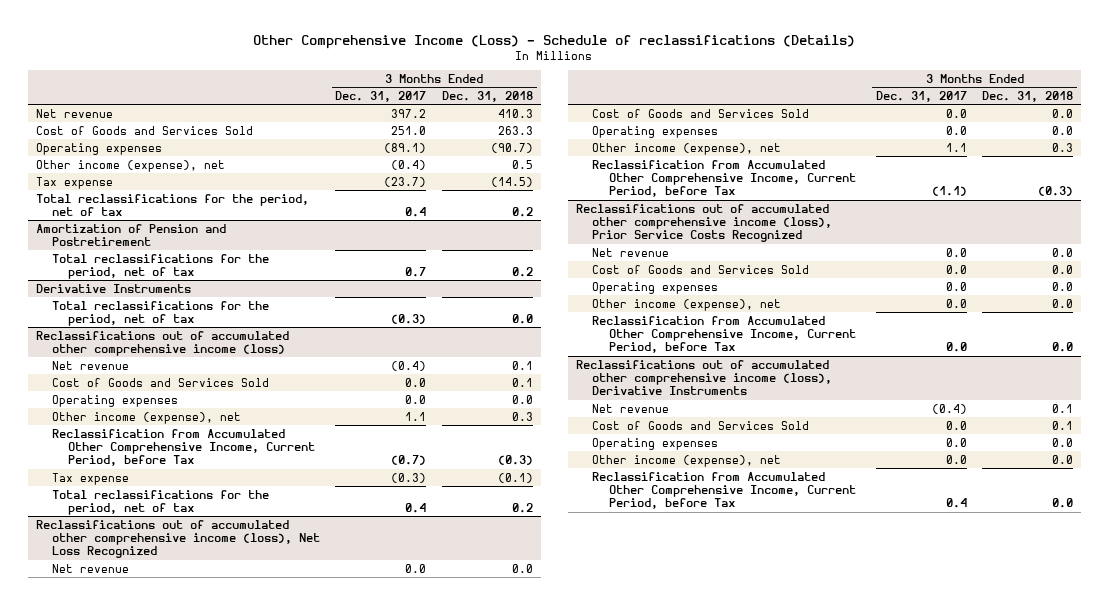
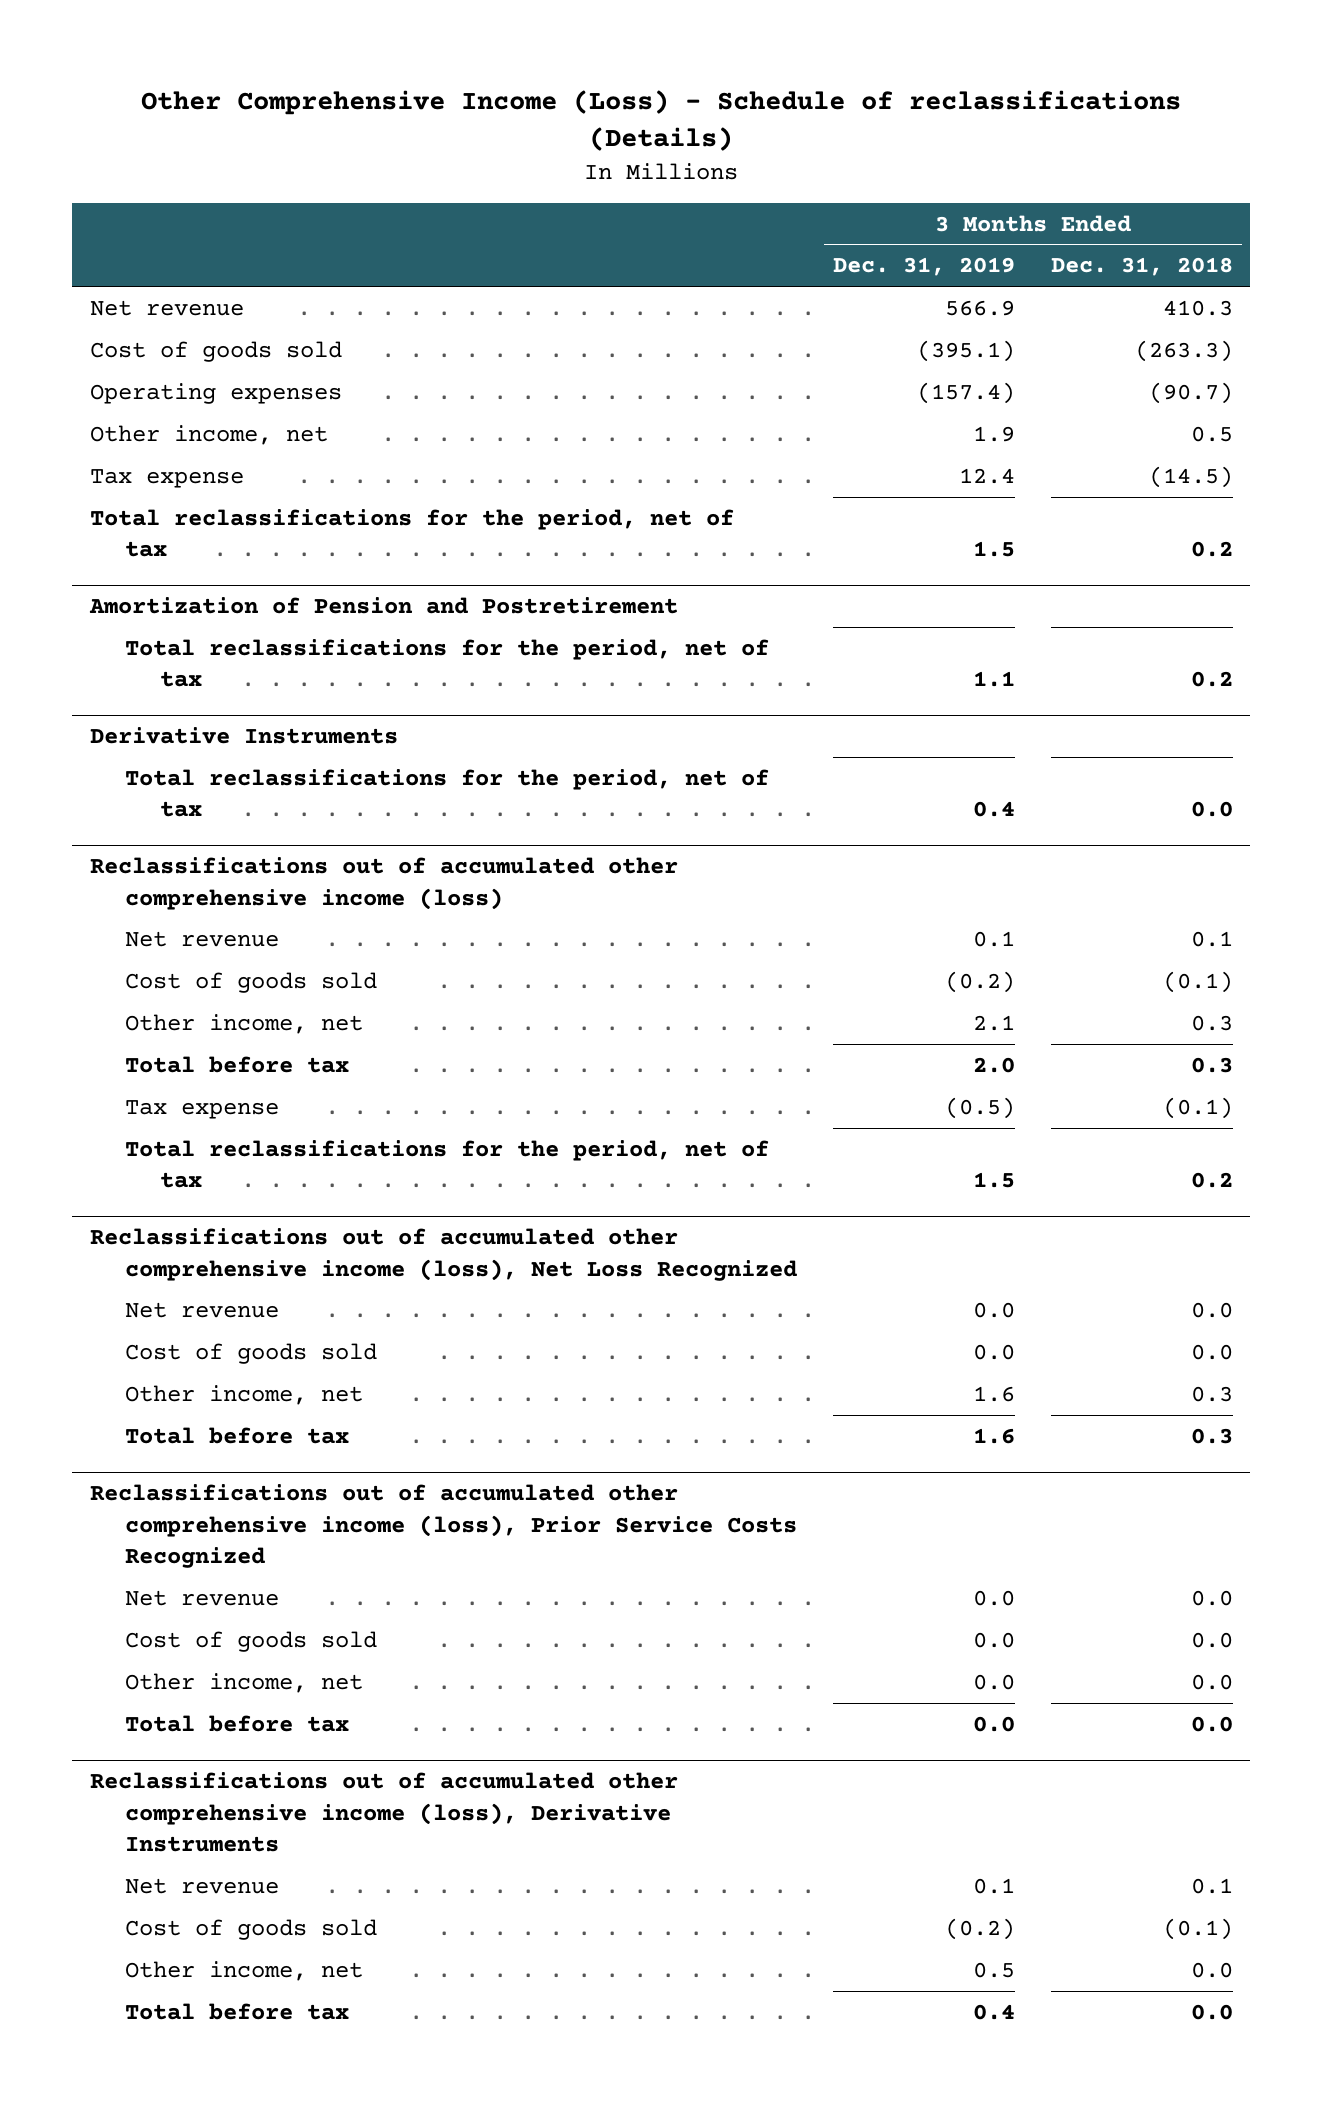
- | 3 Months Ended Dec. 31, 2017 | 3 Months Ended Dec. 31, 2018
+ | 3 Months Ended Dec. 31, 2019 | 3 Months Ended Dec. 31, 2018
- Cost of Goods and Services Sold | 251.0 | 263.3
+ Cost of goods sold | (395.1) | (263.3)
- Other income (expense), net | (0.4) | 0.5
+ Other income, net | 1.9 | 0.5
@ Reclassifications out of accumulated other comprehensive income (loss)
- Cost of Goods and Services Sold | 0.0 | 0.1
- Operating expenses | 0.0 | 0.0
- Other income (expense), net | 1.1 | 0.3
- Reclassification from Accumulated Other Comprehensive Income, Current Period, before Tax | (0.7) | (0.3)
+ Cost of goods sold | (0.2) | (0.1)
+ Other income, net | 2.1 | 0.3
+ Total before tax | 2.0 | 0.3
@ Reclassifications out of accumulated other comprehensive income (loss), Net Loss Recognized
- Cost of Goods and Services Sold | 0.0 | 0.0
- Operating expenses | 0.0 | 0.0
- Other income (expense), net | 1.1 | 0.3
- Reclassification from Accumulated Other Comprehensive Income, Current Period, before Tax | (1.1) | (0.3)
+ Cost of goods sold | 0.0 | 0.0
+ Other income, net | 1.6 | 0.3
+ Total before tax | 1.6 | 0.3
@ Reclassifications out of accumulated other comprehensive income (loss), Prior Service Costs Recognized
- Cost of Goods and Services Sold | 0.0 | 0.0
- Operating expenses | 0.0 | 0.0
- Other income (expense), net | 0.0 | 0.0
- Reclassification from Accumulated Other Comprehensive Income, Current Period, before Tax | 0.0 | 0.0
+ Cost of goods sold | 0.0 | 0.0
+ Other income, net | 0.0 | 0.0
+ Total before tax | 0.0 | 0.0
@ Reclassifications out of accumulated other comprehensive income (loss), Derivative Instruments
- Cost of Goods and Services Sold | 0.0 | 0.1
- Operating expenses | 0.0 | 0.0
- Other income (expense), net | 0.0 | 0.0
- Reclassification from Accumulated Other Comprehensive Income, Current Period, before Tax | 0.4 | 0.0
+ Cost of goods sold | (0.2) | (0.1)
+ Other income, net | 0.5 | 0.0
+ Total before tax | 0.4 | 0.0

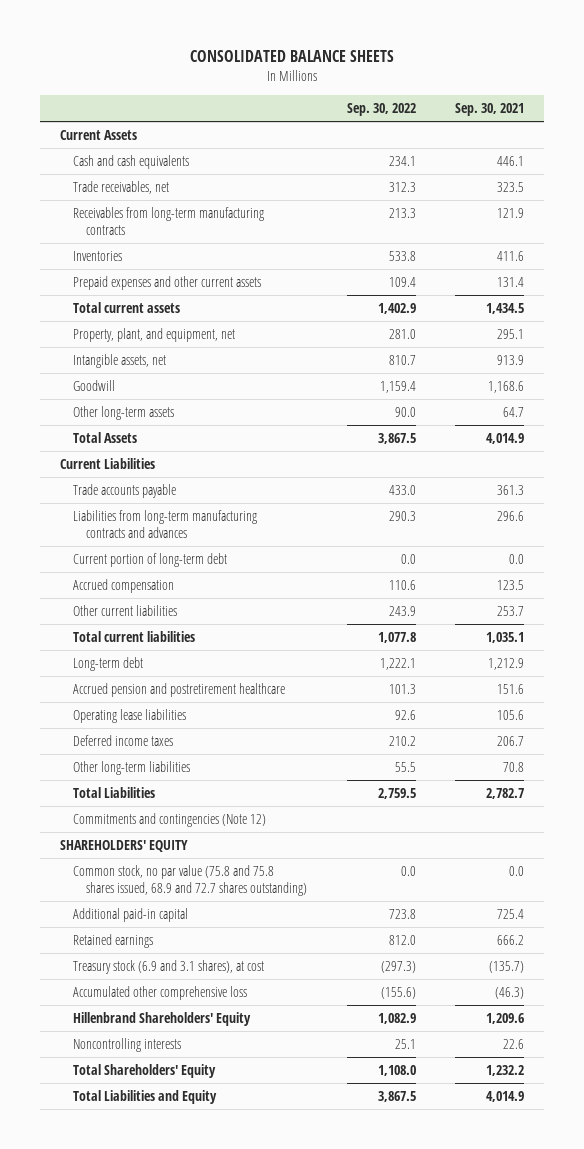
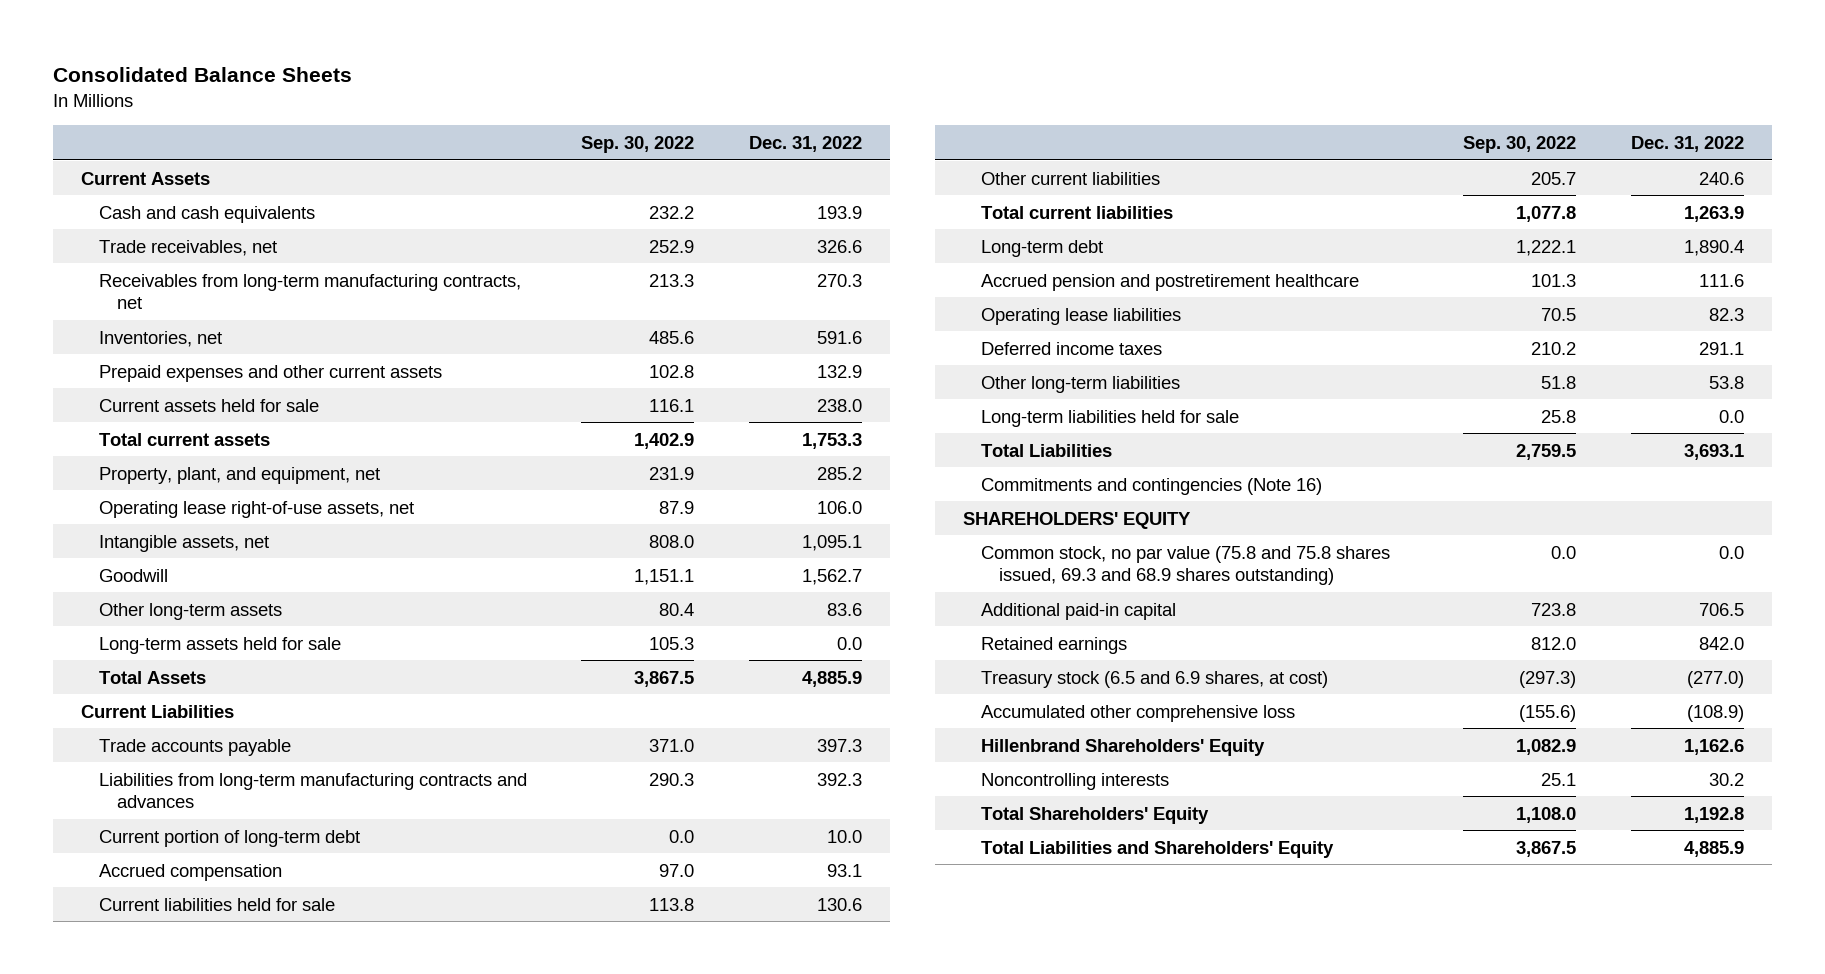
- CONSOLIDATED BALANCE SHEETS
+ Consolidated Balance Sheets
- | Sep. 30, 2022 | Sep. 30, 2021
+ | Sep. 30, 2022 | Dec. 31, 2022
- Cash and cash equivalents | 234.1 | 446.1
- Trade receivables, net | 312.3 | 323.5
- Receivables from long-term manufacturing contracts | 213.3 | 121.9
- Inventories | 533.8 | 411.6
- Prepaid expenses and other current assets | 109.4 | 131.4
+ Cash and cash equivalents | 232.2 | 193.9
+ Trade receivables, net | 252.9 | 326.6
+ Receivables from long-term manufacturing contracts, net | 213.3 | 270.3
+ Inventories, net | 485.6 | 591.6
+ Prepaid expenses and other current assets | 102.8 | 132.9
+ Current assets held for sale | 116.1 | 238.0
- Property, plant, and equipment, net | 281.0 | 295.1
- Intangible assets, net | 810.7 | 913.9
- Goodwill | 1,159.4 | 1,168.6
- Other long-term assets | 90.0 | 64.7
+ Property, plant, and equipment, net | 231.9 | 285.2
+ Operating lease right-of-use assets, net | 87.9 | 106.0
+ Intangible assets, net | 808.0 | 1,095.1
+ Goodwill | 1,151.1 | 1,562.7
+ Other long-term assets | 80.4 | 83.6
+ Long-term assets held for sale | 105.3 | 0.0
- Trade accounts payable | 433.0 | 361.3
+ Trade accounts payable | 371.0 | 397.3
- Accrued compensation | 110.6 | 123.5
- Other current liabilities | 243.9 | 253.7
+ Accrued compensation | 97.0 | 93.1
+ Current liabilities held for sale | 113.8 | 130.6
+ Other current liabilities | 205.7 | 240.6
- Operating lease liabilities | 92.6 | 105.6
+ Operating lease liabilities | 70.5 | 82.3
- Other long-term liabilities | 55.5 | 70.8
+ Other long-term liabilities | 51.8 | 53.8
+ Long-term liabilities held for sale | 25.8 | 0.0
- Commitments and contingencies (Note 12)
+ Commitments and contingencies (Note 16)
- Common stock, no par value (75.8 and 75.8 shares issued, 68.9 and 72.7 shares outstanding) | 0.0 | 0.0
+ Common stock, no par value (75.8 and 75.8 shares issued, 69.3 and 68.9 shares outstanding) | 0.0 | 0.0
- Treasury stock (6.9 and 3.1 shares), at cost | (297.3) | (135.7)
+ Treasury stock (6.5 and 6.9 shares, at cost) | (297.3) | (277.0)
- Total Liabilities and Equity | 3,867.5 | 4,014.9
+ Total Liabilities and Shareholders' Equity | 3,867.5 | 4,885.9

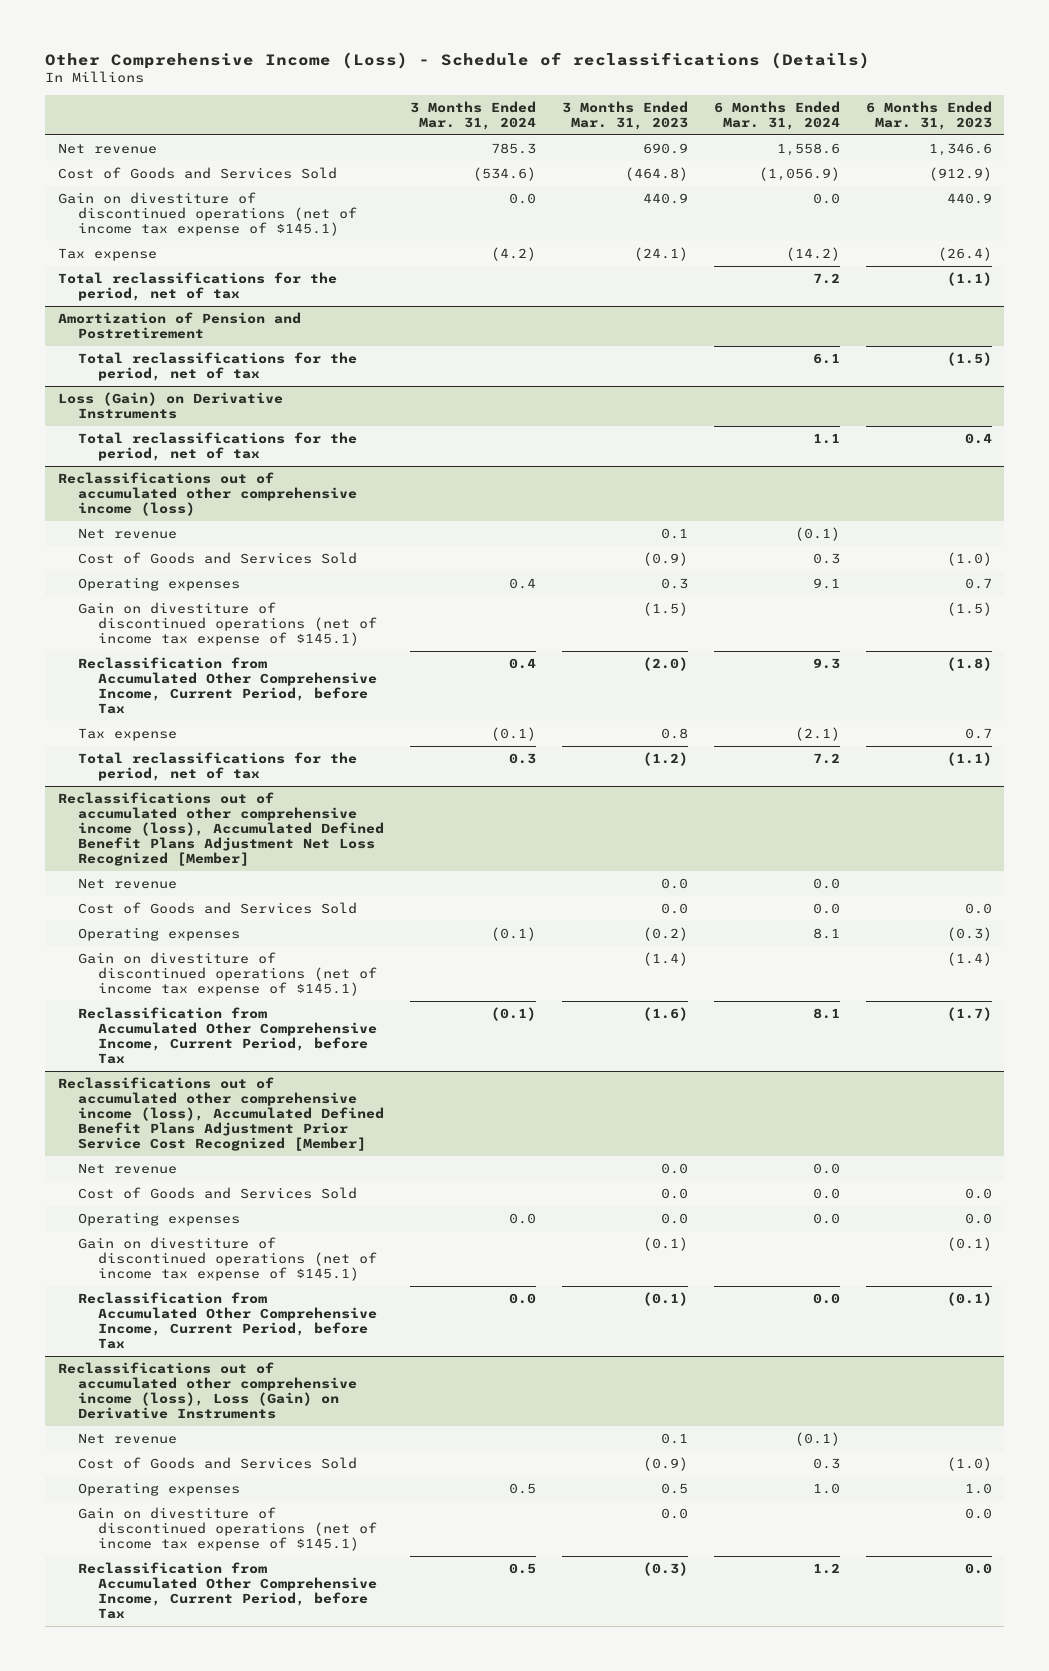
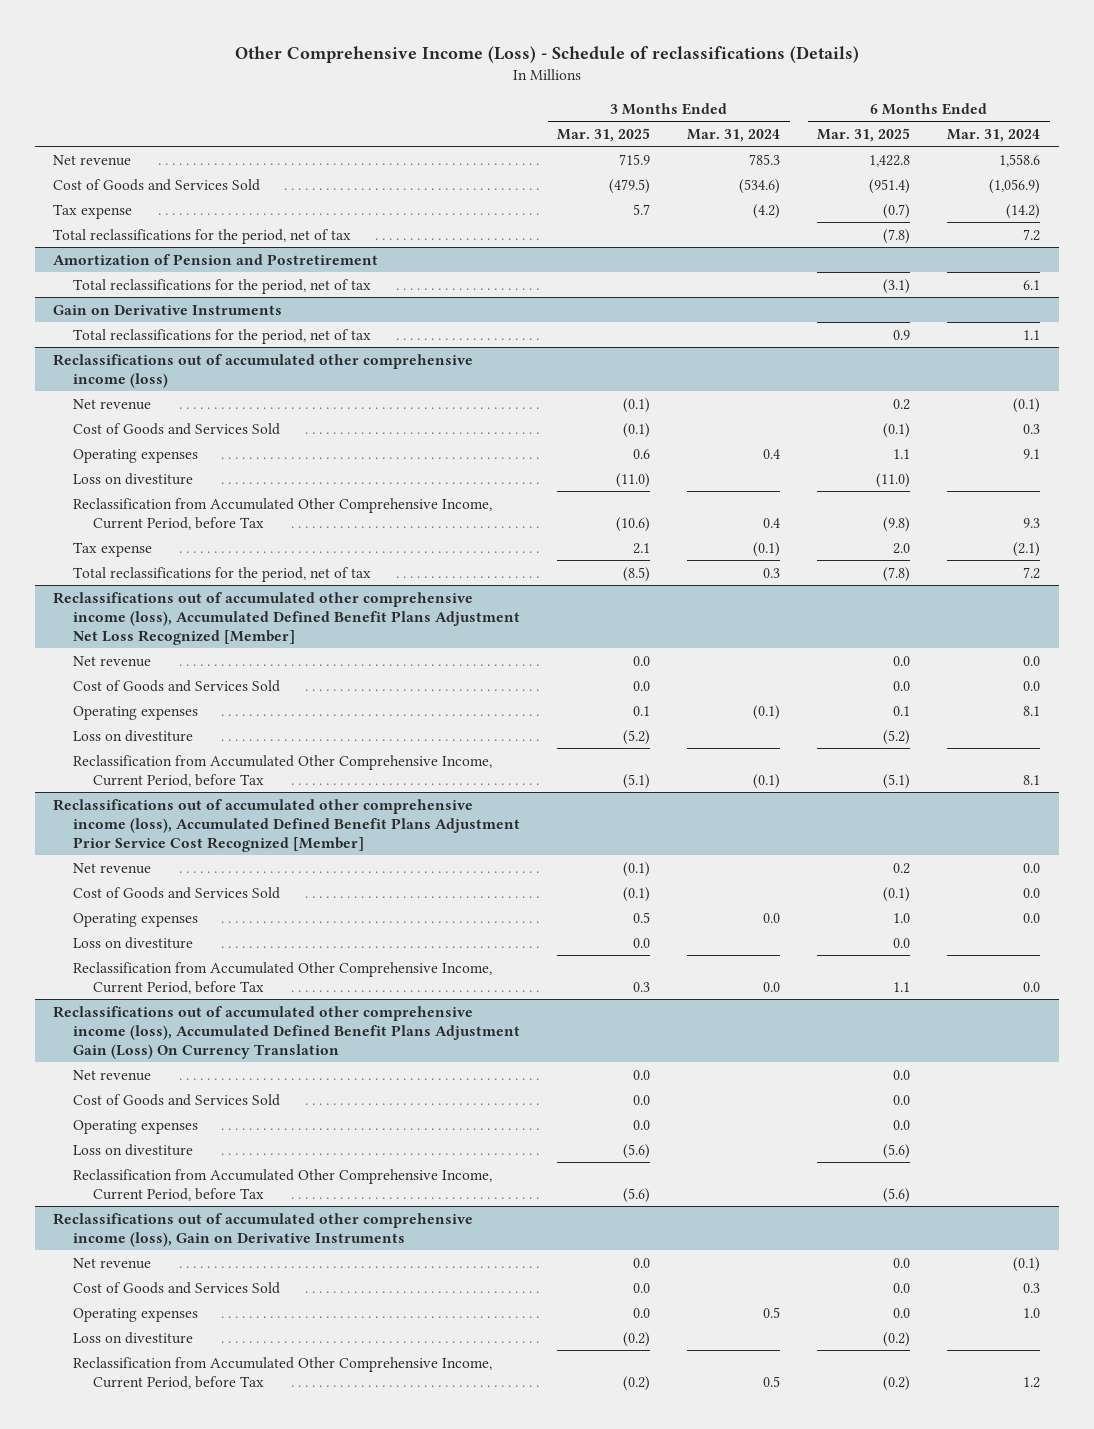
- | 3 Months Ended Mar. 31, 2024 | 3 Months Ended Mar. 31, 2023 | 6 Months Ended Mar. 31, 2024 | 6 Months Ended Mar. 31, 2023
+ | 3 Months Ended Mar. 31, 2025 | 3 Months Ended Mar. 31, 2024 | 6 Months Ended Mar. 31, 2025 | 6 Months Ended Mar. 31, 2024
- Gain on divestiture of discontinued operations (net of income tax expense of $145.1) | 0.0 | 440.9 | 0.0 | 440.9
- Loss (Gain) on Derivative Instruments
+ Gain on Derivative Instruments
@ Reclassifications out of accumulated other comprehensive income (loss)
- Gain on divestiture of discontinued operations (net of income tax expense of $145.1) | | (1.5) | | (1.5)
+ Loss on divestiture | (11.0) | | (11.0) |
@ Reclassifications out of accumulated other comprehensive income (loss), Accumulated Defined Benefit Plans Adjustment Net Loss Recognized [Member]
- Gain on divestiture of discontinued operations (net of income tax expense of $145.1) | | (1.4) | | (1.4)
+ Loss on divestiture | (5.2) | | (5.2) |
@ Reclassifications out of accumulated other comprehensive income (loss), Accumulated Defined Benefit Plans Adjustment Prior Service Cost Recognized [Member]
- Gain on divestiture of discontinued operations (net of income tax expense of $145.1) | | (0.1) | | (0.1)
+ Loss on divestiture | 0.0 | | 0.0 |
- Reclassifications out of accumulated other comprehensive income (loss), Loss (Gain) on Derivative Instruments
+ Reclassifications out of accumulated other comprehensive income (loss), Accumulated Defined Benefit Plans Adjustment Gain (Loss) On Currency Translation
+ Net revenue | 0.0 | | 0.0 |
+ Cost of Goods and Services Sold | 0.0 | | 0.0 |
+ Operating expenses | 0.0 | | 0.0 |
+ Loss on divestiture | (5.6) | | (5.6) |
+ Reclassification from Accumulated Other Comprehensive Income, Current Period, before Tax | (5.6) | | (5.6) |
+ Reclassifications out of accumulated other comprehensive income (loss), Gain on Derivative Instruments
- Gain on divestiture of discontinued operations (net of income tax expense of $145.1) | | 0.0 | | 0.0
+ Loss on divestiture | (0.2) | | (0.2) |

